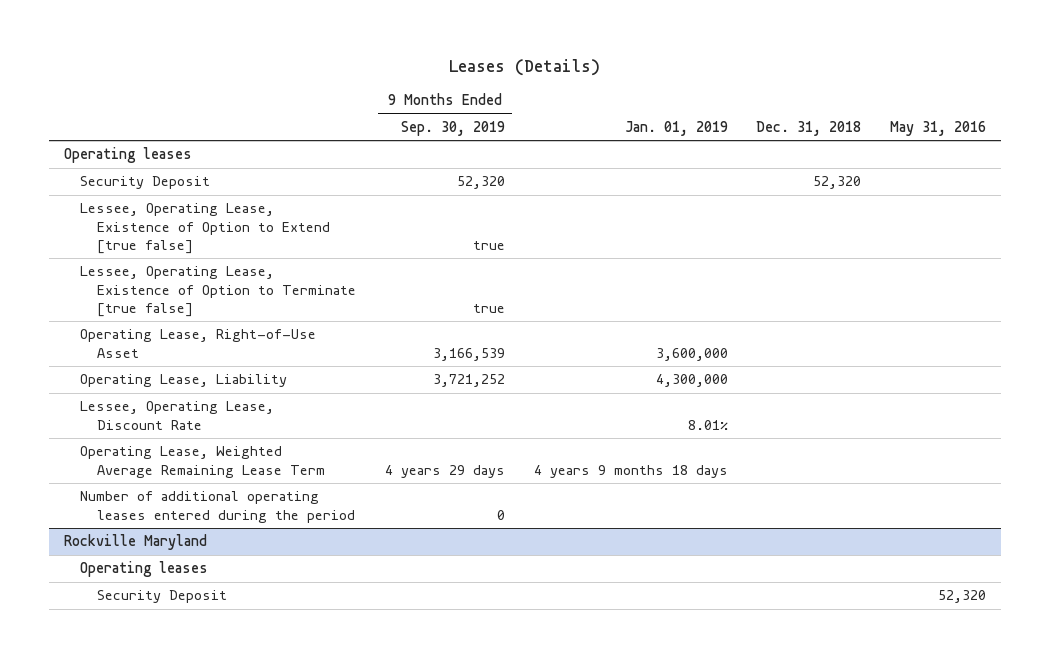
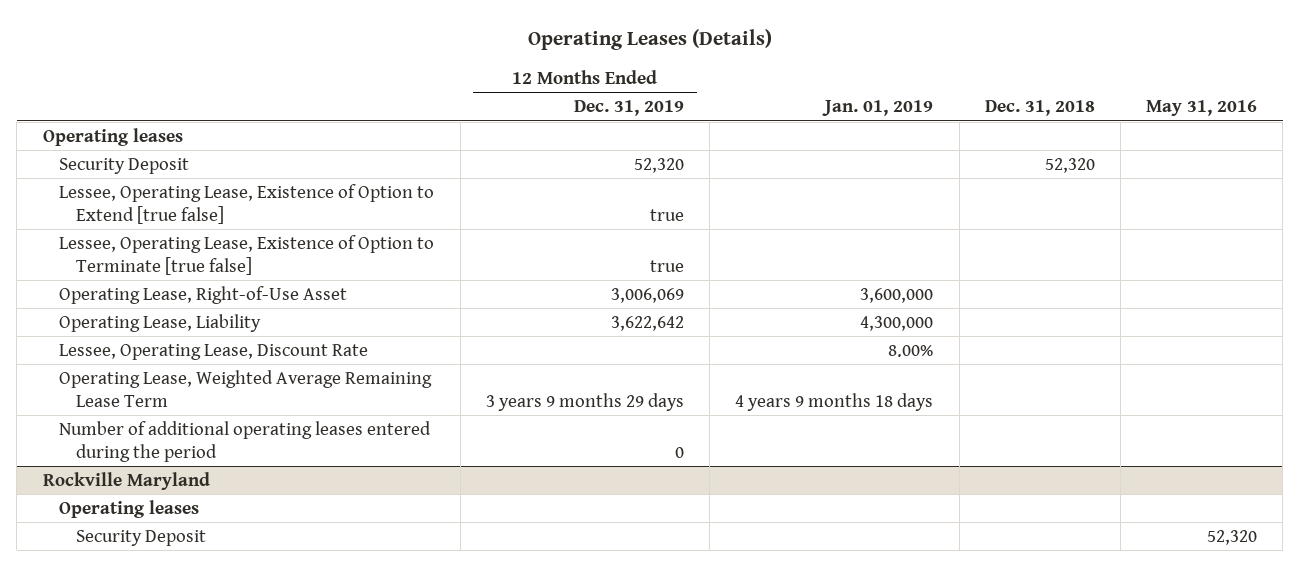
- Leases (Details)
+ Operating Leases (Details)
- | 9 Months Ended Sep. 30, 2019 | Jan. 01, 2019 | Dec. 31, 2018 | May 31, 2016
+ | 12 Months Ended Dec. 31, 2019 | Jan. 01, 2019 | Dec. 31, 2018 | May 31, 2016
- Lessee, Operating Lease, Discount Rate | | 8.01% | |
+ Lessee, Operating Lease, Discount Rate | | 8.00% | |

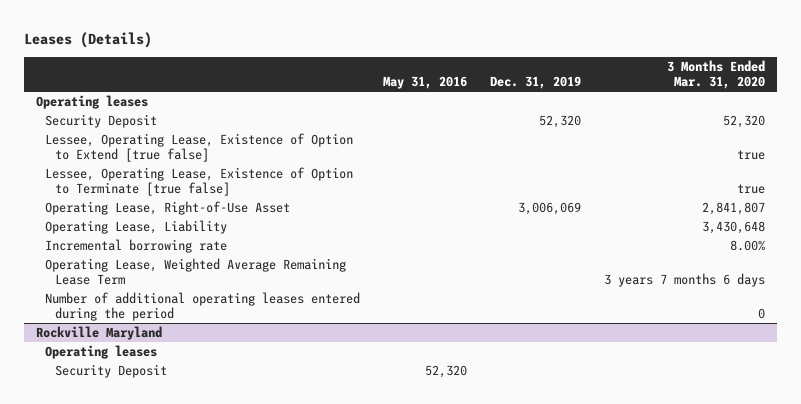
- Operating Leases (Details)
+ Leases (Details)
- | 12 Months Ended Dec. 31, 2019 | Jan. 01, 2019 | Dec. 31, 2018 | May 31, 2016
+ | May 31, 2016 | Dec. 31, 2019 | 3 Months Ended Mar. 31, 2020
- Lessee, Operating Lease, Discount Rate | | 8.00% | |
+ Incremental borrowing rate | | | 8.00%

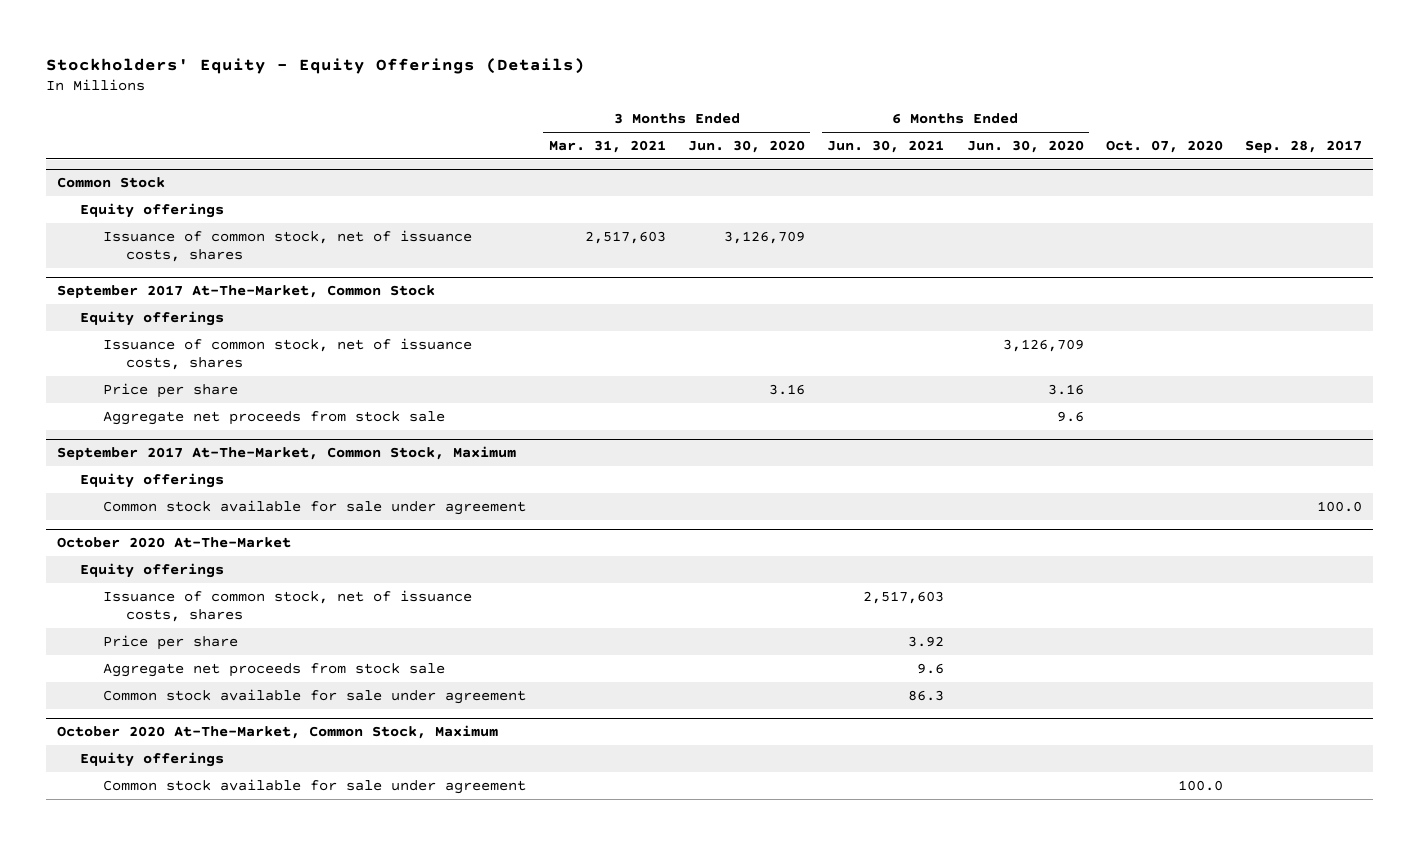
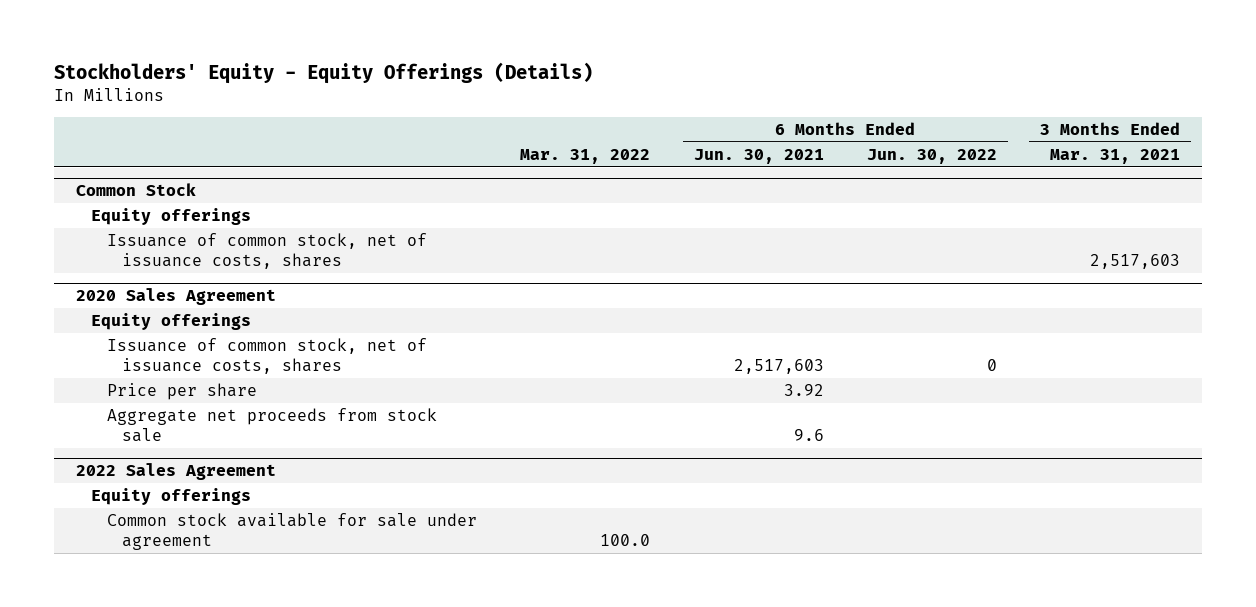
- | 3 Months Ended Mar. 31, 2021 | 3 Months Ended Jun. 30, 2020 | 6 Months Ended Jun. 30, 2021 | 6 Months Ended Jun. 30, 2020 | Oct. 07, 2020 | Sep. 28, 2017
+ | Mar. 31, 2022 | 6 Months Ended Jun. 30, 2021 | 6 Months Ended Jun. 30, 2022 | 3 Months Ended Mar. 31, 2021
- September 2017 At-The-Market, Common Stock
- Equity offerings
- Issuance of common stock, net of issuance costs, shares | | | | 3,126,709 | |
- Price per share | | 3.16 | | 3.16 | |
- Aggregate net proceeds from stock sale | | | | 9.6 | |
- September 2017 At-The-Market, Common Stock, Maximum
- Equity offerings
- Common stock available for sale under agreement | | | | | | 100.0
- October 2020 At-The-Market
+ 2020 Sales Agreement
- Common stock available for sale under agreement | | | 86.3 | | |
- October 2020 At-The-Market, Common Stock, Maximum
- Equity offerings
- Common stock available for sale under agreement | | | | | 100.0 |
+ 2022 Sales Agreement
+ Equity offerings
+ Common stock available for sale under agreement | 100.0 | | |

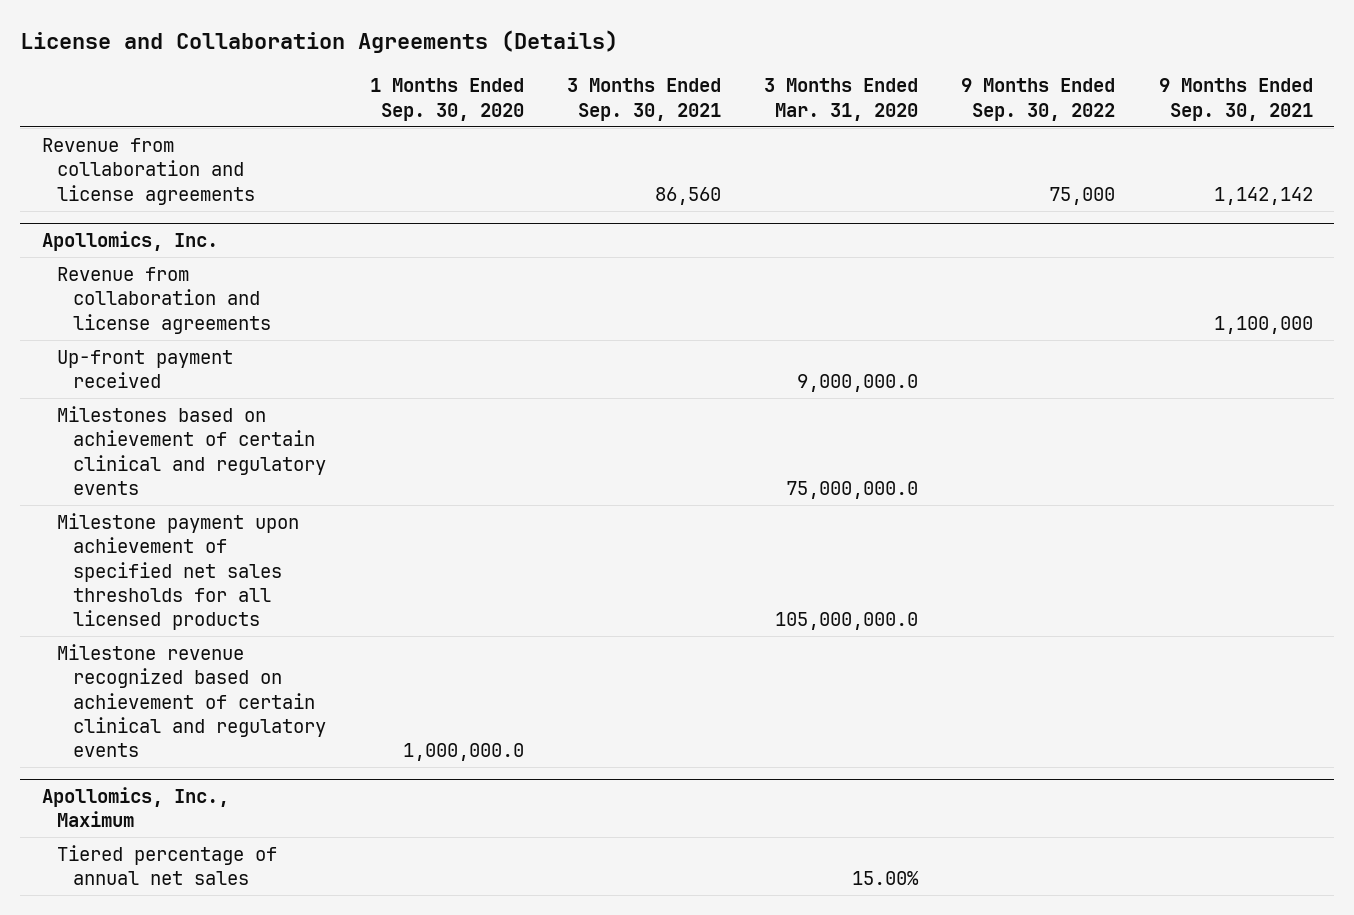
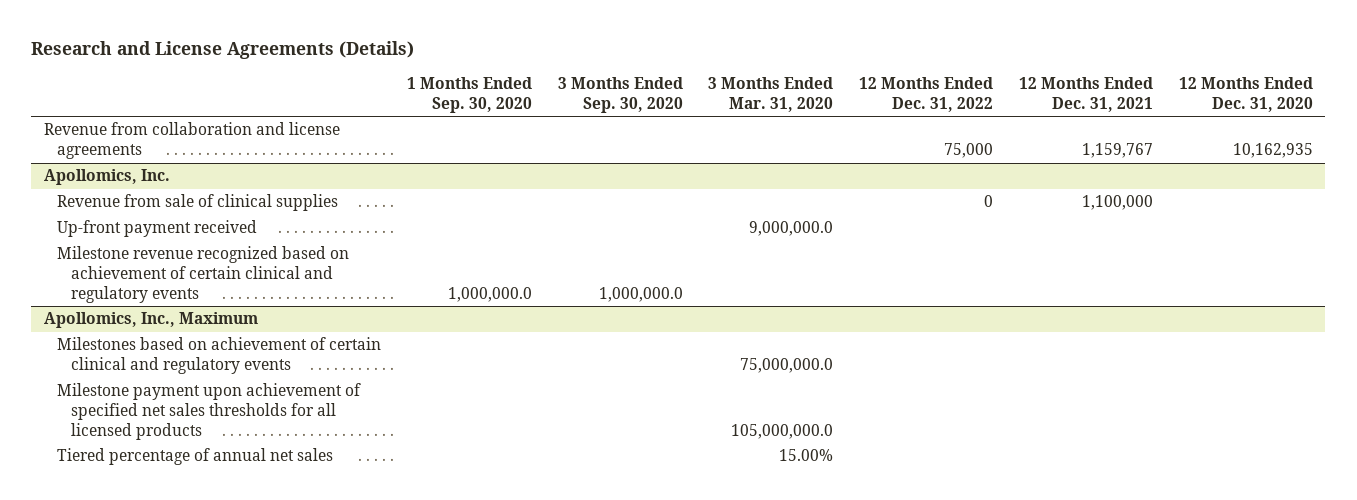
- License and Collaboration Agreements (Details)
+ Research and License Agreements (Details)
- | 1 Months Ended Sep. 30, 2020 | 3 Months Ended Sep. 30, 2021 | 3 Months Ended Mar. 31, 2020 | 9 Months Ended Sep. 30, 2022 | 9 Months Ended Sep. 30, 2021
+ | 1 Months Ended Sep. 30, 2020 | 3 Months Ended Sep. 30, 2020 | 3 Months Ended Mar. 31, 2020 | 12 Months Ended Dec. 31, 2022 | 12 Months Ended Dec. 31, 2021 | 12 Months Ended Dec. 31, 2020
@ Apollomics, Inc.
- Revenue from collaboration and license agreements | | | | | 1,100,000
+ Revenue from sale of clinical supplies | | | | 0 | 1,100,000 |
- Milestones based on achievement of certain clinical and regulatory events | | | 75,000,000.0 | |
- Milestone payment upon achievement of specified net sales thresholds for all licensed products | | | 105,000,000.0 | |
@ Apollomics, Inc., Maximum
+ Milestones based on achievement of certain clinical and regulatory events | | | 75,000,000.0 | | |
+ Milestone payment upon achievement of specified net sales thresholds for all licensed products | | | 105,000,000.0 | | |

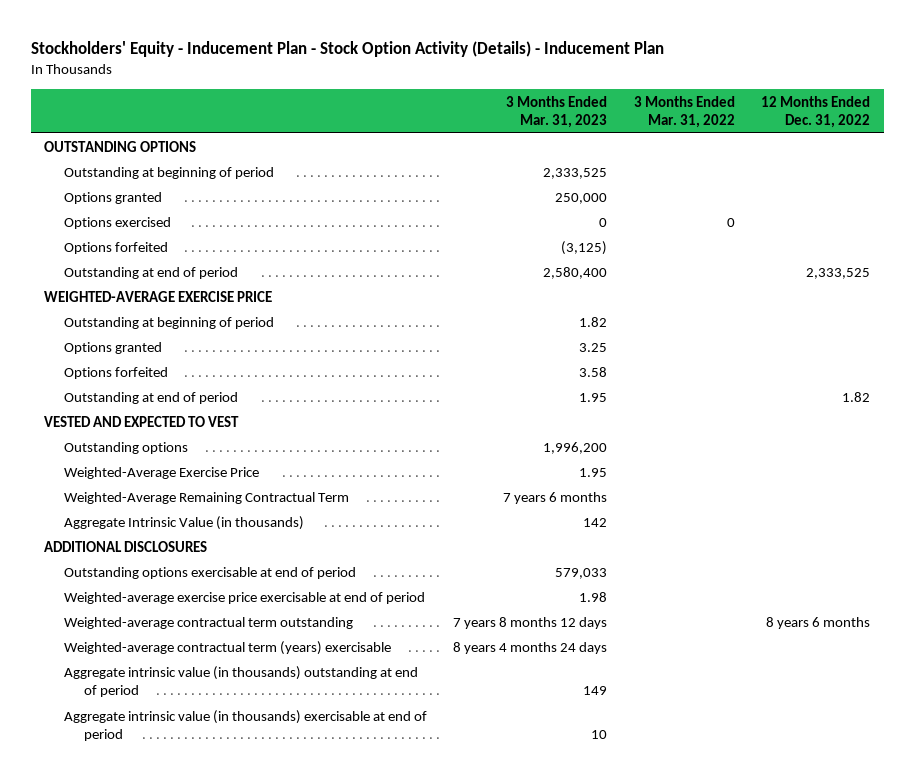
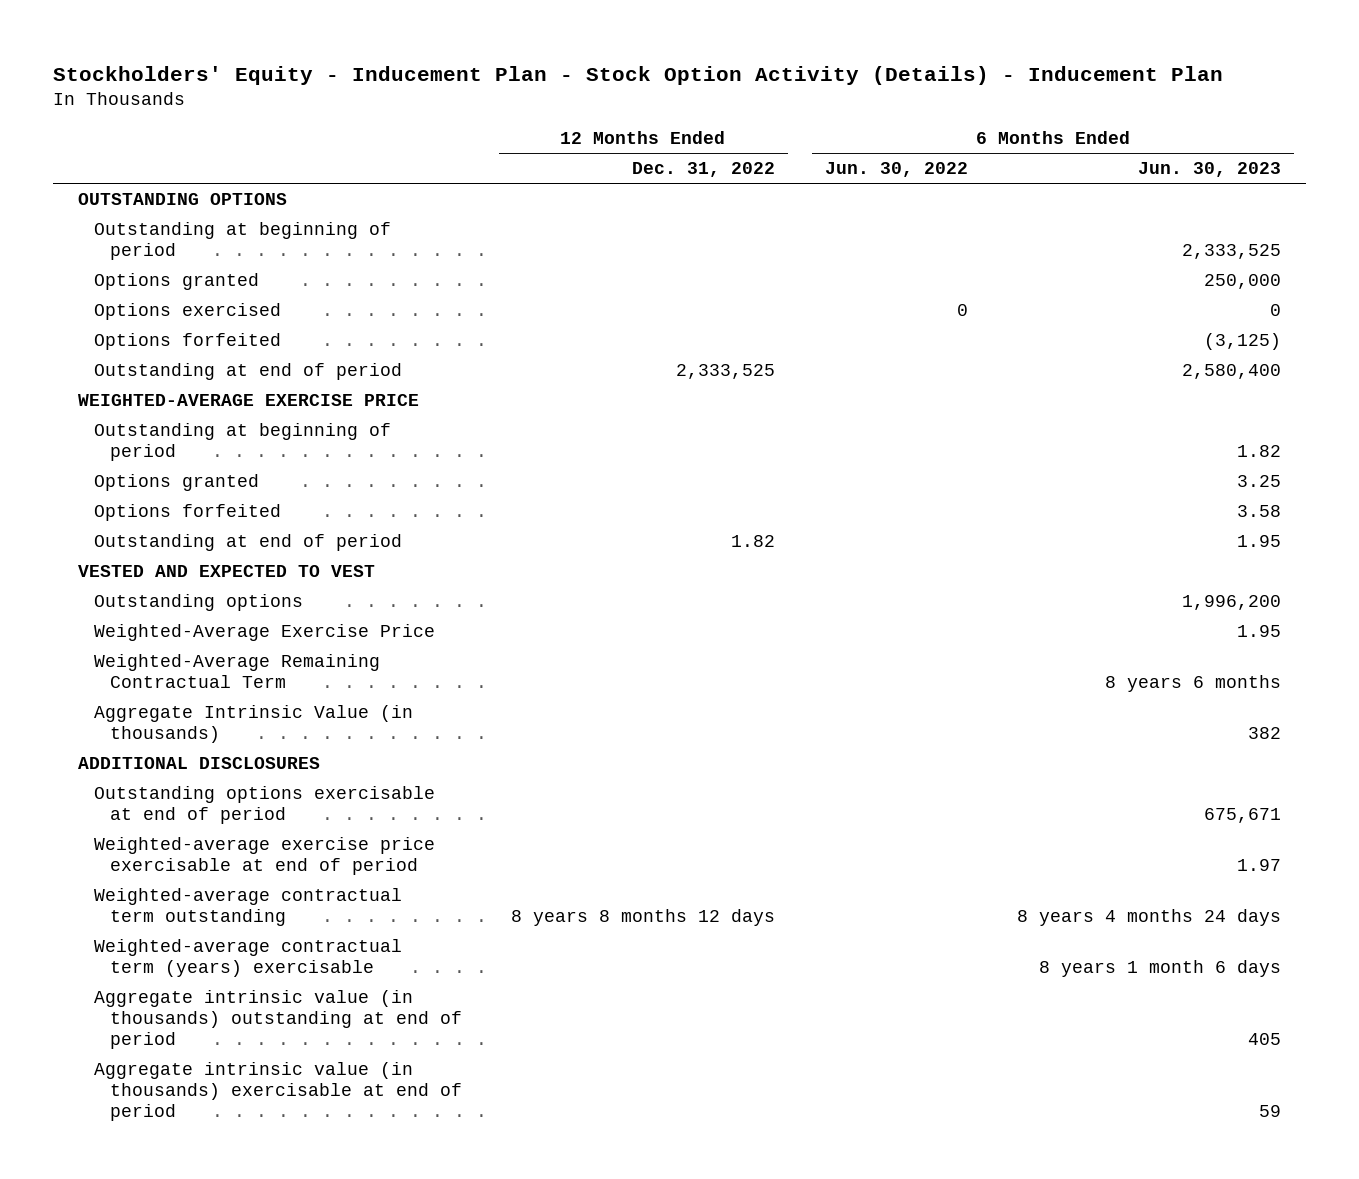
- | 3 Months Ended Mar. 31, 2023 | 3 Months Ended Mar. 31, 2022 | 12 Months Ended Dec. 31, 2022
+ | 12 Months Ended Dec. 31, 2022 | 6 Months Ended Jun. 30, 2022 | 6 Months Ended Jun. 30, 2023
- Weighted-average contractual term outstanding | 7 years 8 months 12 days | | 8 years 6 months
+ Weighted-average contractual term outstanding | 8 years 8 months 12 days | | 8 years 4 months 24 days

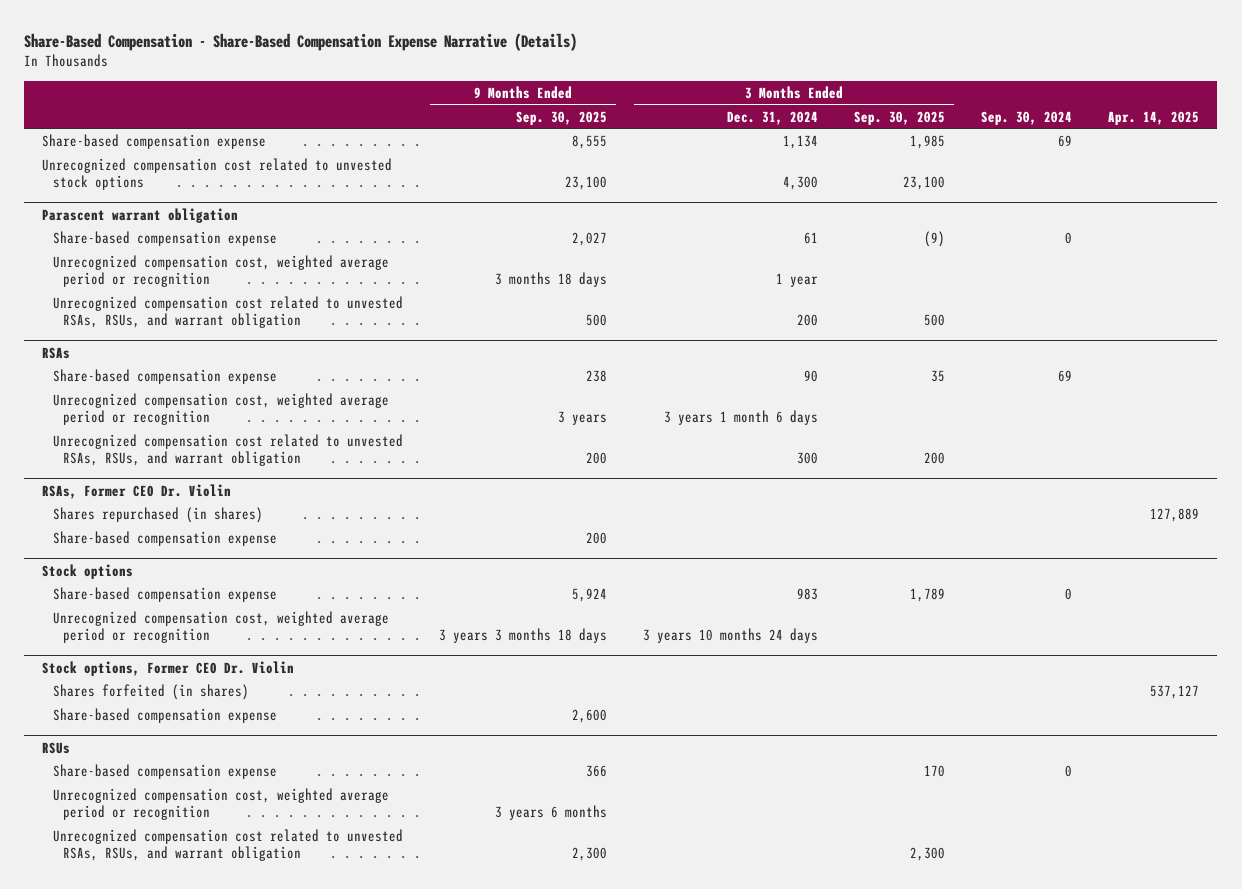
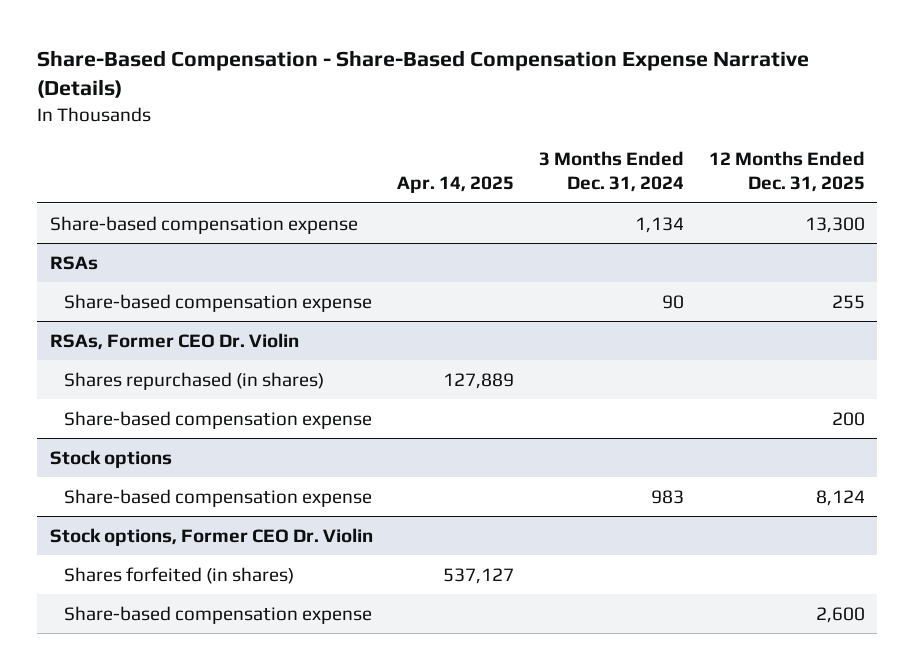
- | 9 Months Ended Sep. 30, 2025 | 3 Months Ended Dec. 31, 2024 | 3 Months Ended Sep. 30, 2025 | Sep. 30, 2024 | Apr. 14, 2025
+ | Apr. 14, 2025 | 3 Months Ended Dec. 31, 2024 | 12 Months Ended Dec. 31, 2025
- Unrecognized compensation cost related to unvested stock options | 23,100 | 4,300 | 23,100 | |
- Parascent warrant obligation
- Share-based compensation expense | 2,027 | 61 | (9) | 0 |
- Unrecognized compensation cost, weighted average period or recognition | 3 months 18 days | 1 year | | |
- Unrecognized compensation cost related to unvested RSAs, RSUs, and warrant obligation | 500 | 200 | 500 | |
@ RSAs
- Unrecognized compensation cost, weighted average period or recognition | 3 years | 3 years 1 month 6 days | | |
- Unrecognized compensation cost related to unvested RSAs, RSUs, and warrant obligation | 200 | 300 | 200 | |
@ Stock options
- Unrecognized compensation cost, weighted average period or recognition | 3 years 3 months 18 days | 3 years 10 months 24 days | | |
- RSUs
- Share-based compensation expense | 366 | | 170 | 0 |
- Unrecognized compensation cost, weighted average period or recognition | 3 years 6 months | | | |
- Unrecognized compensation cost related to unvested RSAs, RSUs, and warrant obligation | 2,300 | | 2,300 | |

